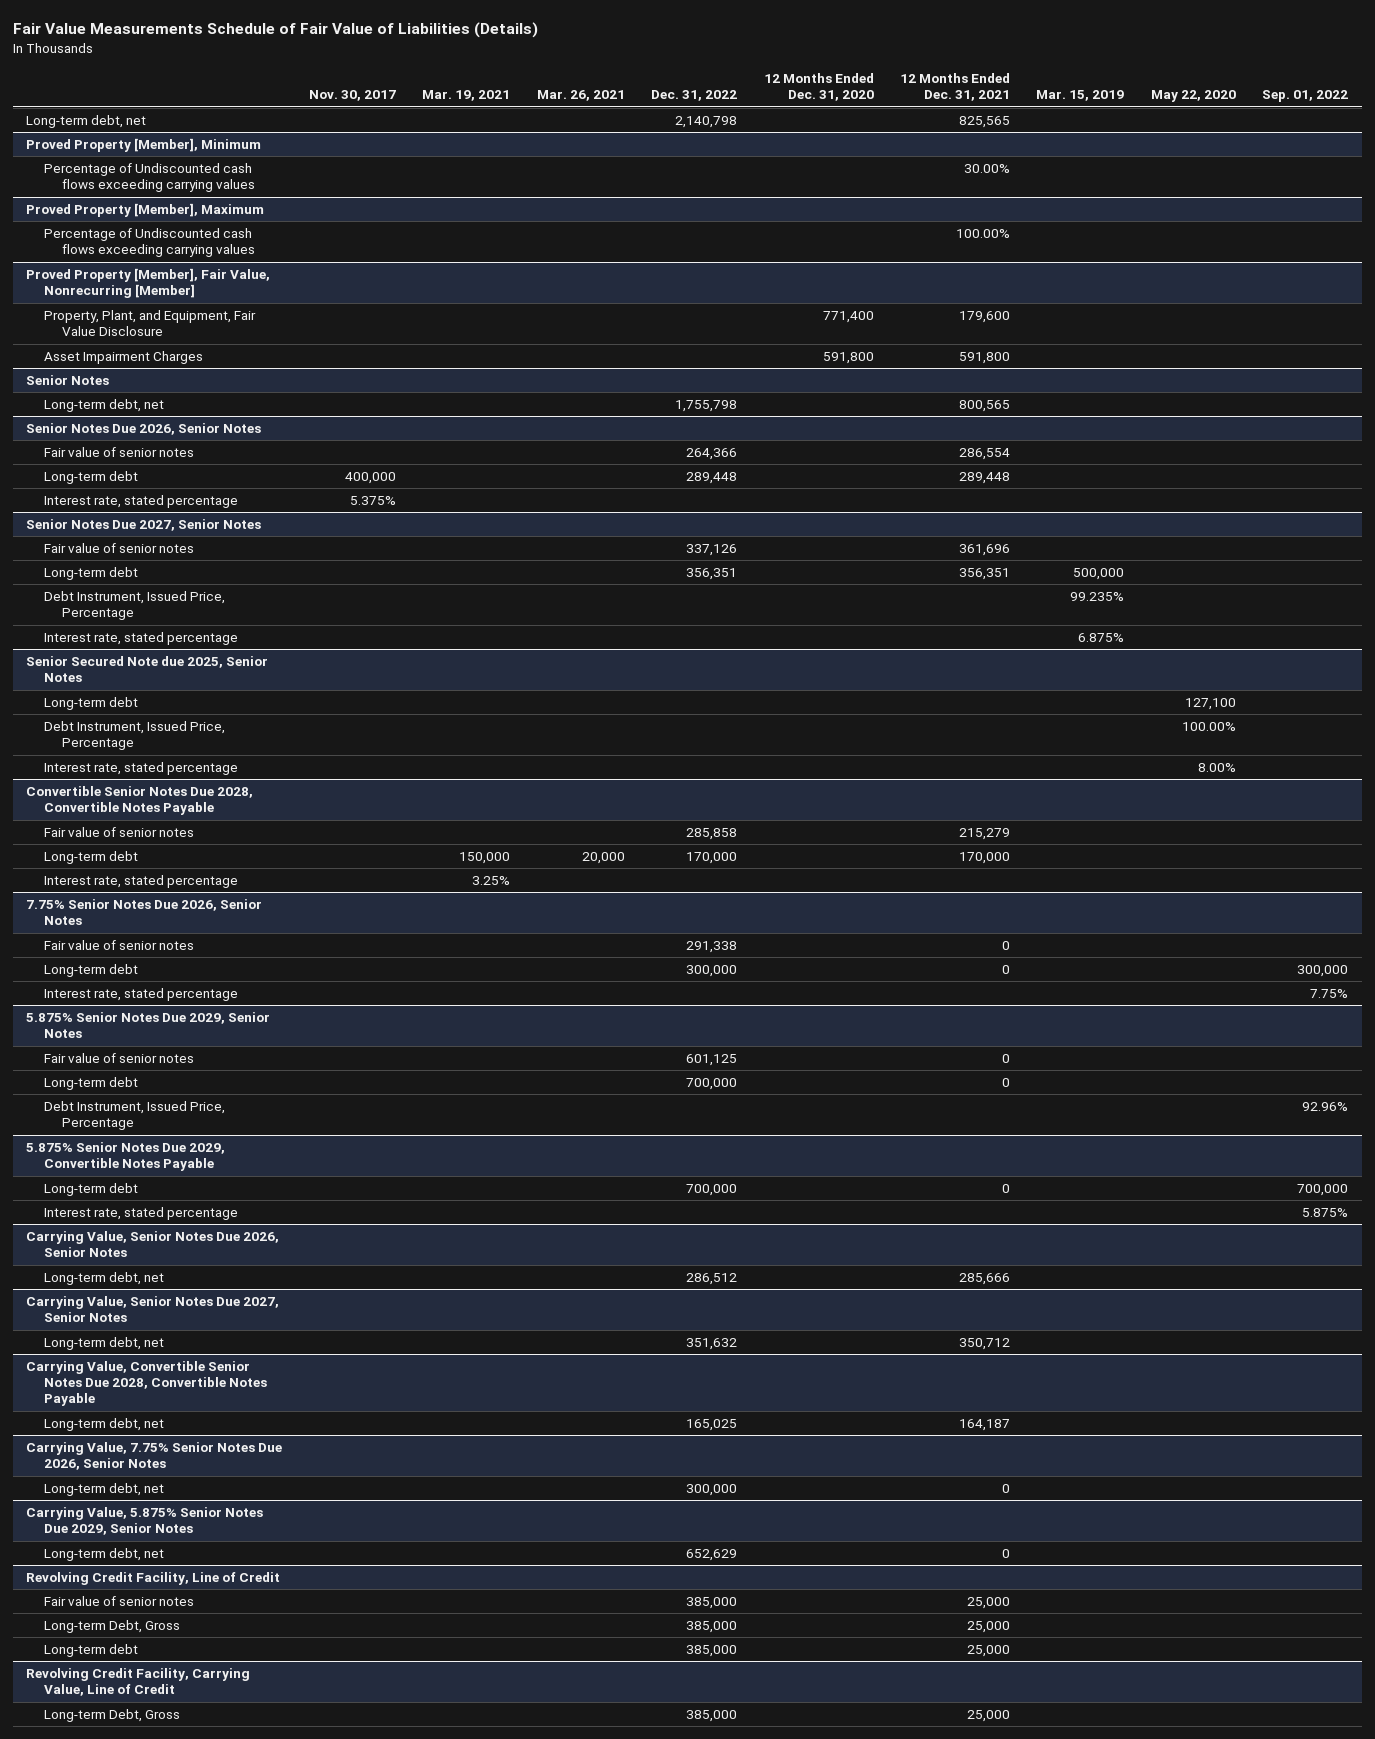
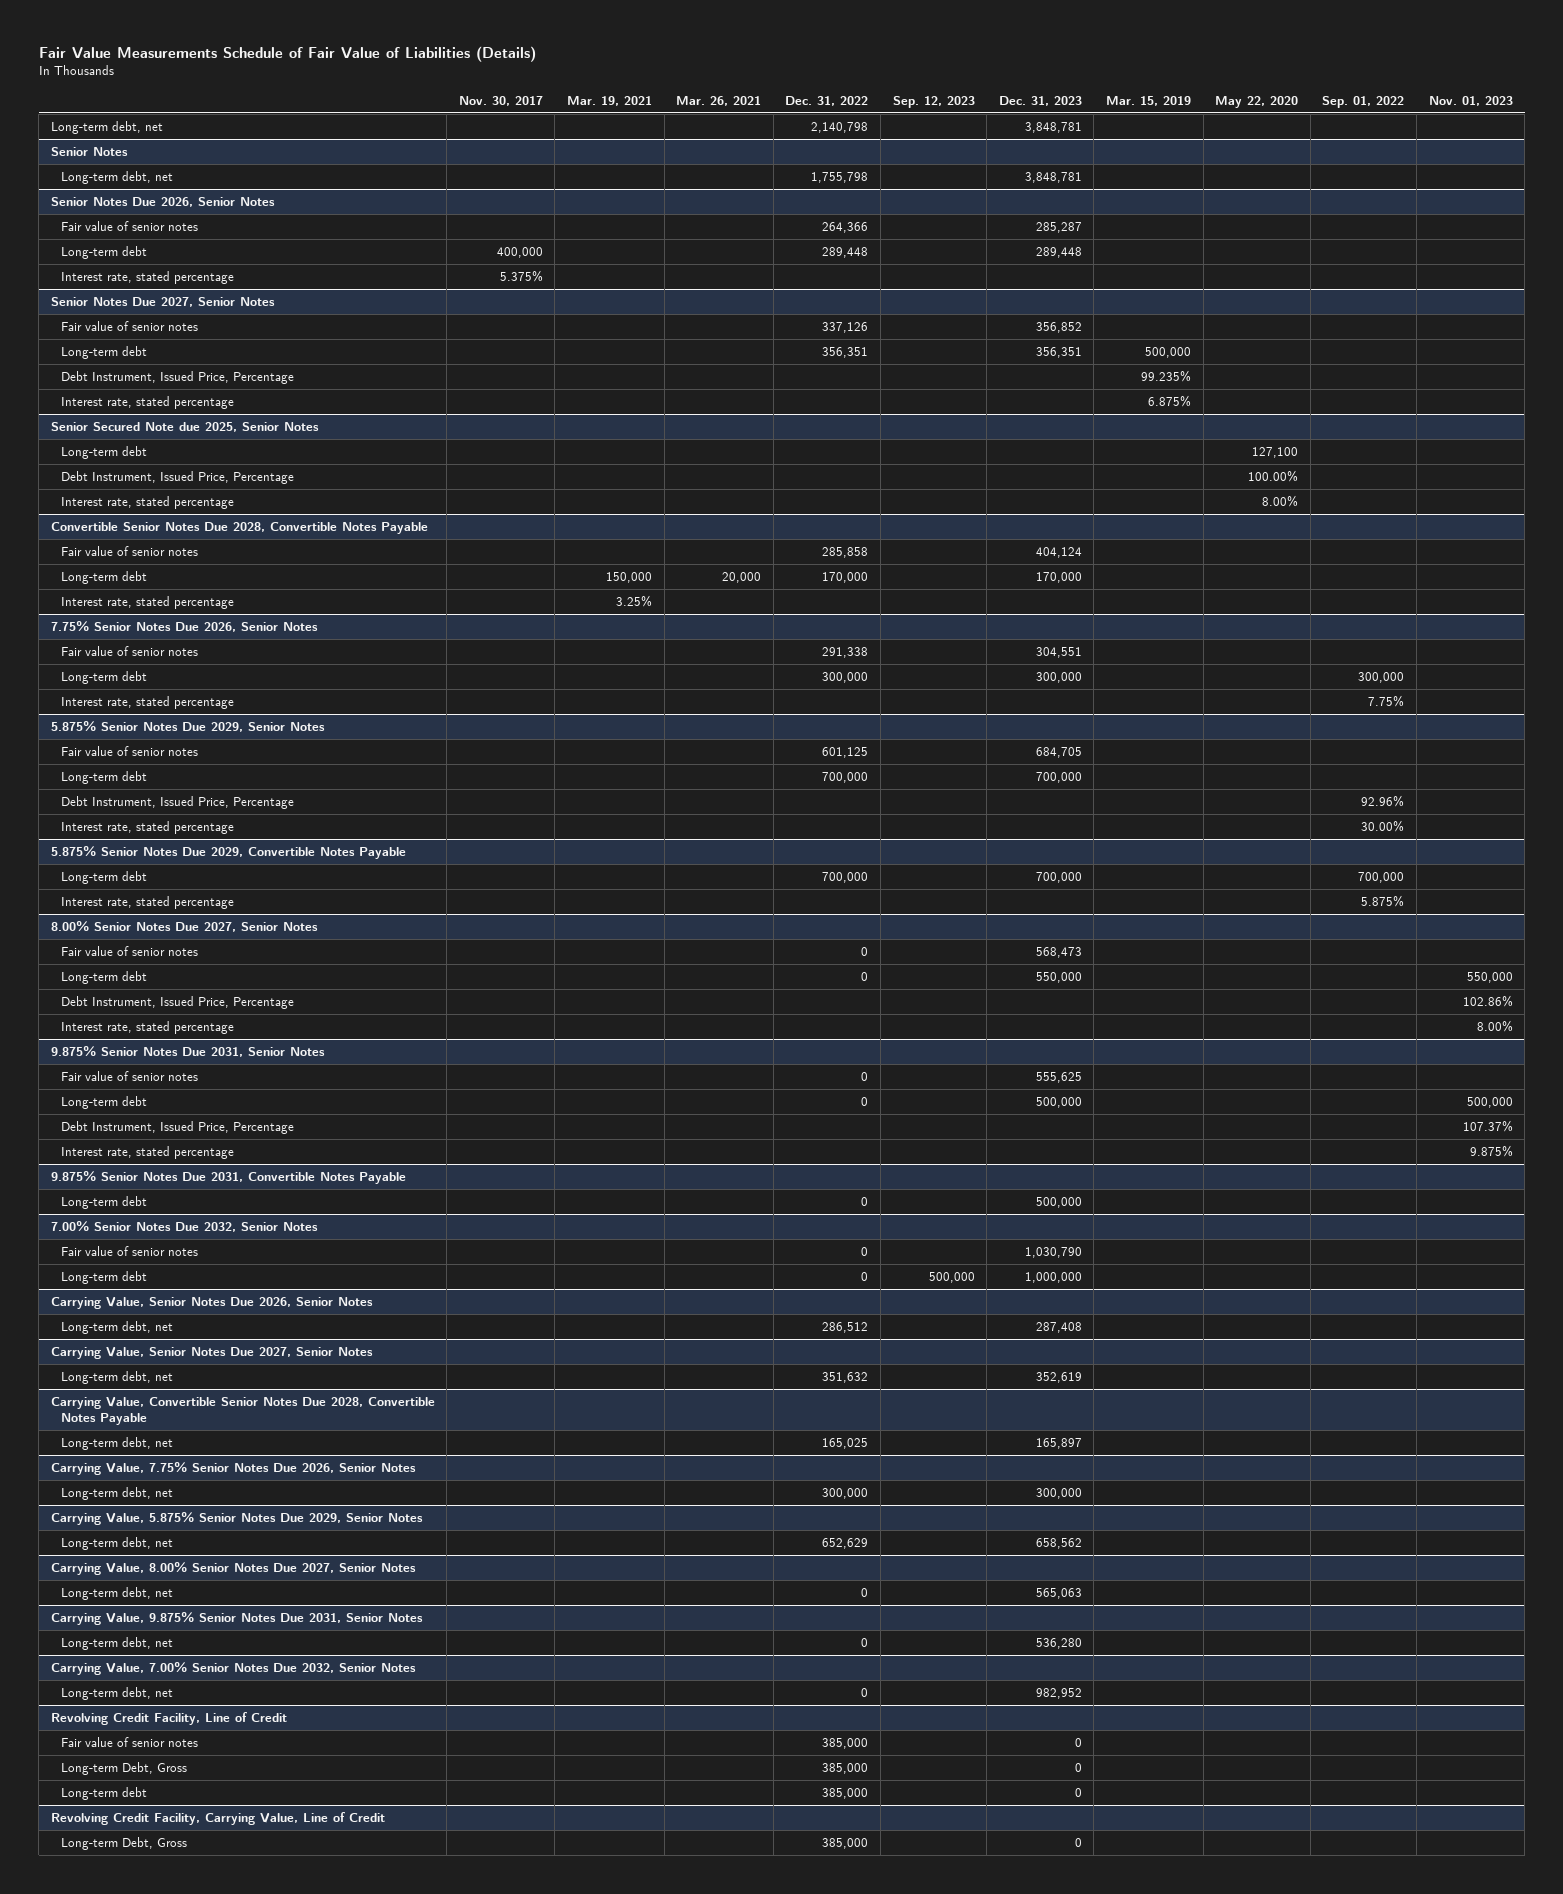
- | Nov. 30, 2017 | Mar. 19, 2021 | Mar. 26, 2021 | Dec. 31, 2022 | 12 Months Ended Dec. 31, 2020 | 12 Months Ended Dec. 31, 2021 | Mar. 15, 2019 | May 22, 2020 | Sep. 01, 2022
+ | Nov. 30, 2017 | Mar. 19, 2021 | Mar. 26, 2021 | Dec. 31, 2022 | Sep. 12, 2023 | Dec. 31, 2023 | Mar. 15, 2019 | May 22, 2020 | Sep. 01, 2022 | Nov. 01, 2023
- Proved Property [Member], Minimum
- Percentage of Undiscounted cash flows exceeding carrying values | | | | | | 30.00% | | |
- Proved Property [Member], Maximum
- Percentage of Undiscounted cash flows exceeding carrying values | | | | | | 100.00% | | |
- Proved Property [Member], Fair Value, Nonrecurring [Member]
- Property, Plant, and Equipment, Fair Value Disclosure | | | | | 771,400 | 179,600 | | |
- Asset Impairment Charges | | | | | 591,800 | 591,800 | | |
@ 5.875% Senior Notes Due 2029, Senior Notes
+ Interest rate, stated percentage | | | | | | | | | 30.00% |
+ 8.00% Senior Notes Due 2027, Senior Notes
+ Fair value of senior notes | | | | 0 | | 568,473 | | | |
+ Long-term debt | | | | 0 | | 550,000 | | | | 550,000
+ Debt Instrument, Issued Price, Percentage | | | | | | | | | | 102.86%
+ Interest rate, stated percentage | | | | | | | | | | 8.00%
+ 9.875% Senior Notes Due 2031, Senior Notes
+ Fair value of senior notes | | | | 0 | | 555,625 | | | |
+ Long-term debt | | | | 0 | | 500,000 | | | | 500,000
+ Debt Instrument, Issued Price, Percentage | | | | | | | | | | 107.37%
+ Interest rate, stated percentage | | | | | | | | | | 9.875%
+ 9.875% Senior Notes Due 2031, Convertible Notes Payable
+ Long-term debt | | | | 0 | | 500,000 | | | |
+ 7.00% Senior Notes Due 2032, Senior Notes
+ Fair value of senior notes | | | | 0 | | 1,030,790 | | | |
+ Long-term debt | | | | 0 | 500,000 | 1,000,000 | | | |
+ Carrying Value, 8.00% Senior Notes Due 2027, Senior Notes
+ Long-term debt, net | | | | 0 | | 565,063 | | | |
+ Carrying Value, 9.875% Senior Notes Due 2031, Senior Notes
+ Long-term debt, net | | | | 0 | | 536,280 | | | |
+ Carrying Value, 7.00% Senior Notes Due 2032, Senior Notes
+ Long-term debt, net | | | | 0 | | 982,952 | | | |

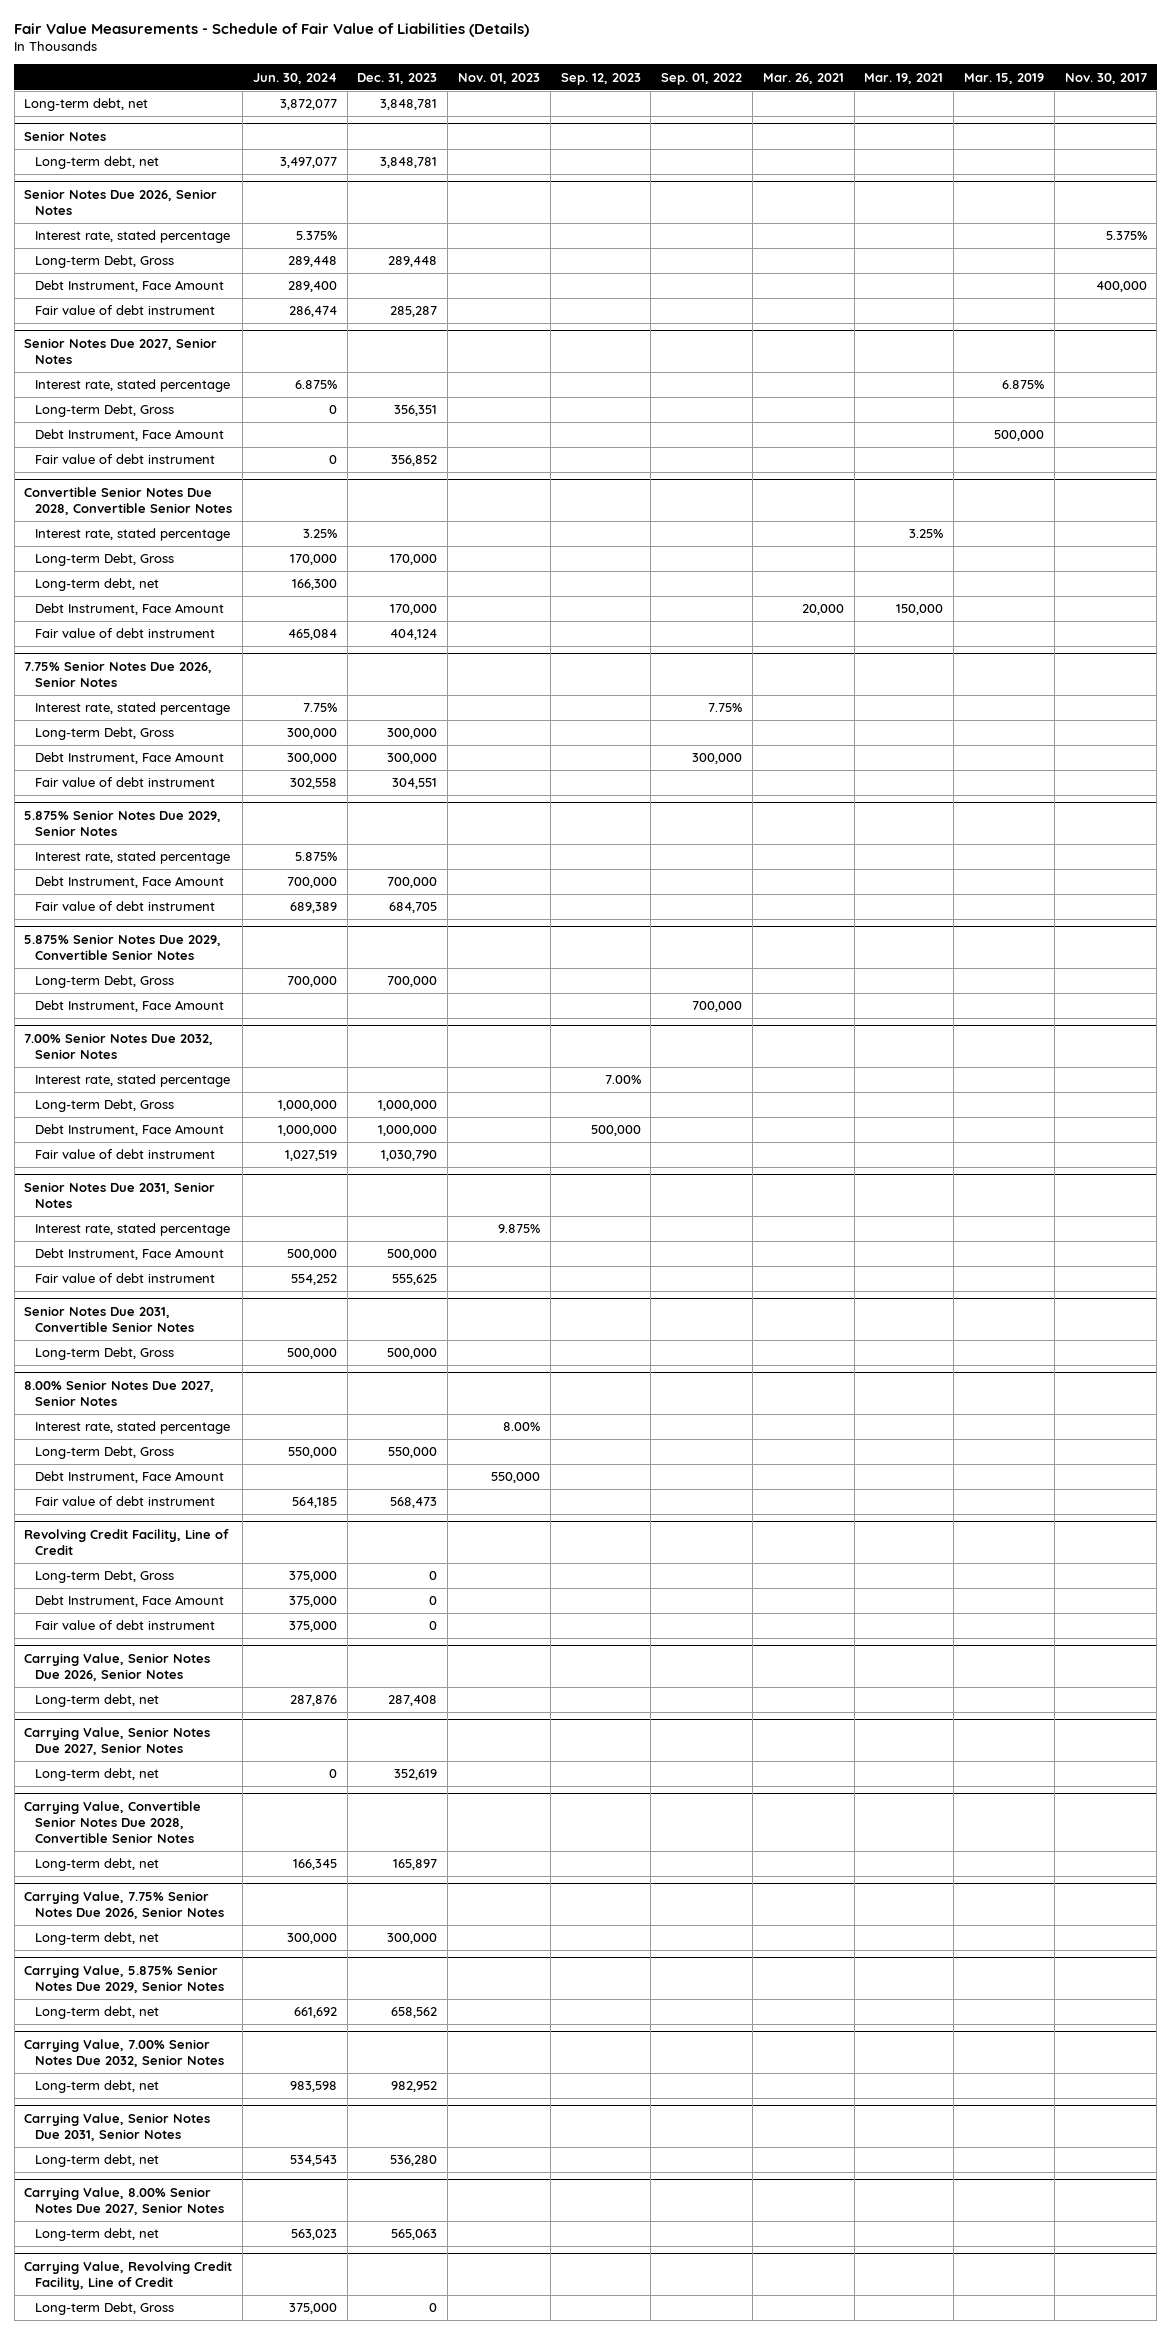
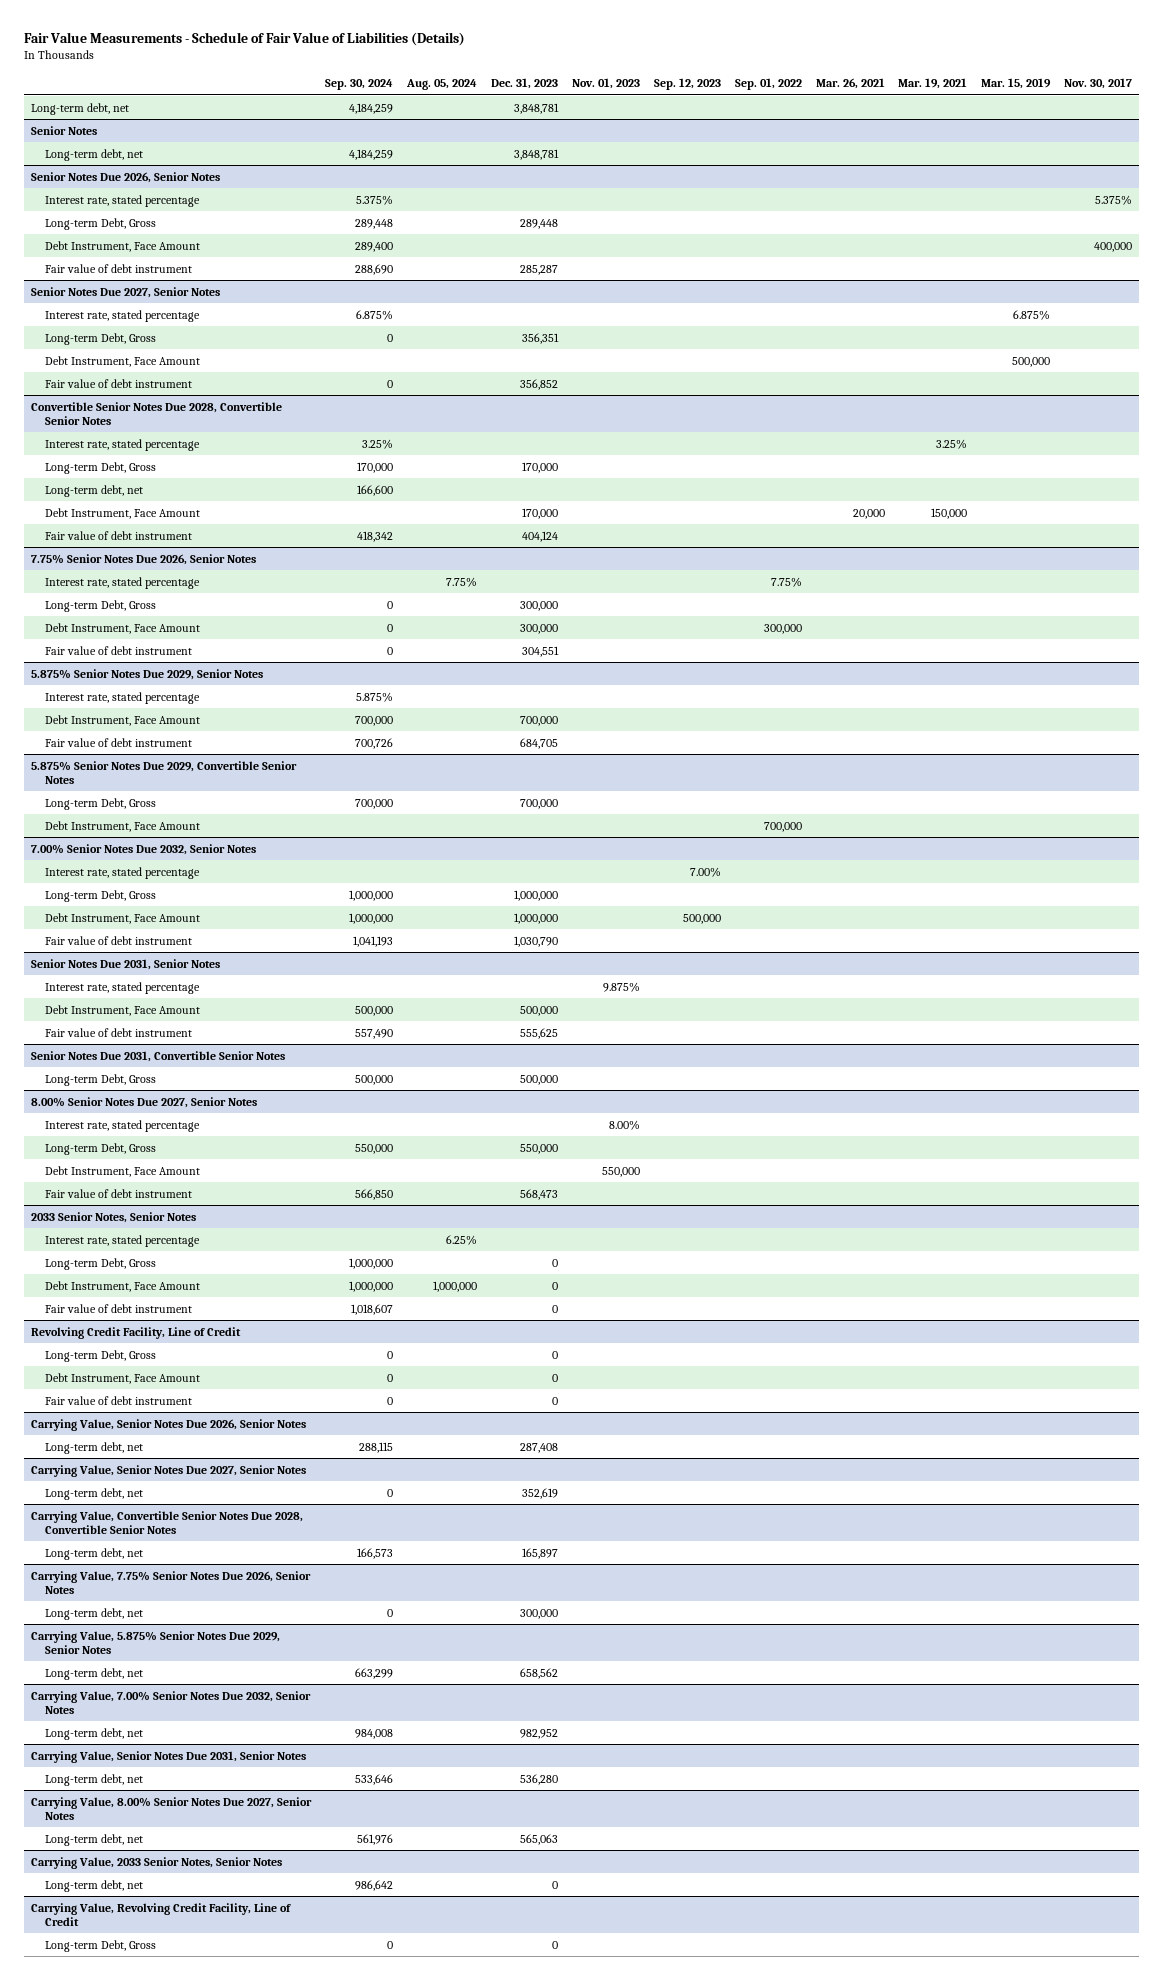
- | Jun. 30, 2024 | Dec. 31, 2023 | Nov. 01, 2023 | Sep. 12, 2023 | Sep. 01, 2022 | Mar. 26, 2021 | Mar. 19, 2021 | Mar. 15, 2019 | Nov. 30, 2017
+ | Sep. 30, 2024 | Aug. 05, 2024 | Dec. 31, 2023 | Nov. 01, 2023 | Sep. 12, 2023 | Sep. 01, 2022 | Mar. 26, 2021 | Mar. 19, 2021 | Mar. 15, 2019 | Nov. 30, 2017
+ 2033 Senior Notes, Senior Notes
+ Interest rate, stated percentage | | 6.25% | | | | | | | |
+ Long-term Debt, Gross | 1,000,000 | | 0 | | | | | | |
+ Debt Instrument, Face Amount | 1,000,000 | 1,000,000 | 0 | | | | | | |
+ Fair value of debt instrument | 1,018,607 | | 0 | | | | | | |
+ Carrying Value, 2033 Senior Notes, Senior Notes
+ Long-term debt, net | 986,642 | | 0 | | | | | | |

